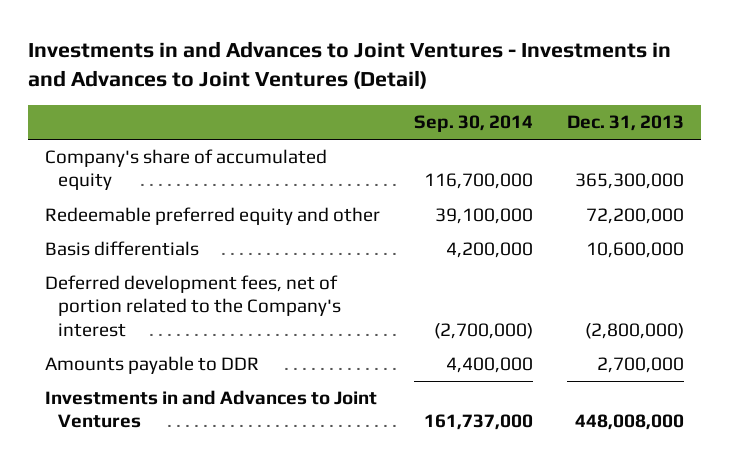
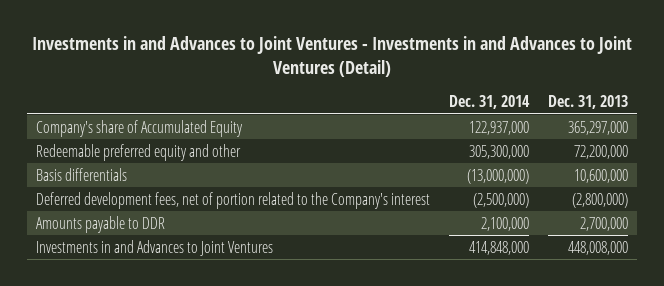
- | Sep. 30, 2014 | Dec. 31, 2013
+ | Dec. 31, 2014 | Dec. 31, 2013
- Company's share of accumulated equity | 116,700,000 | 365,300,000
+ Company's share of Accumulated Equity | 122,937,000 | 365,297,000

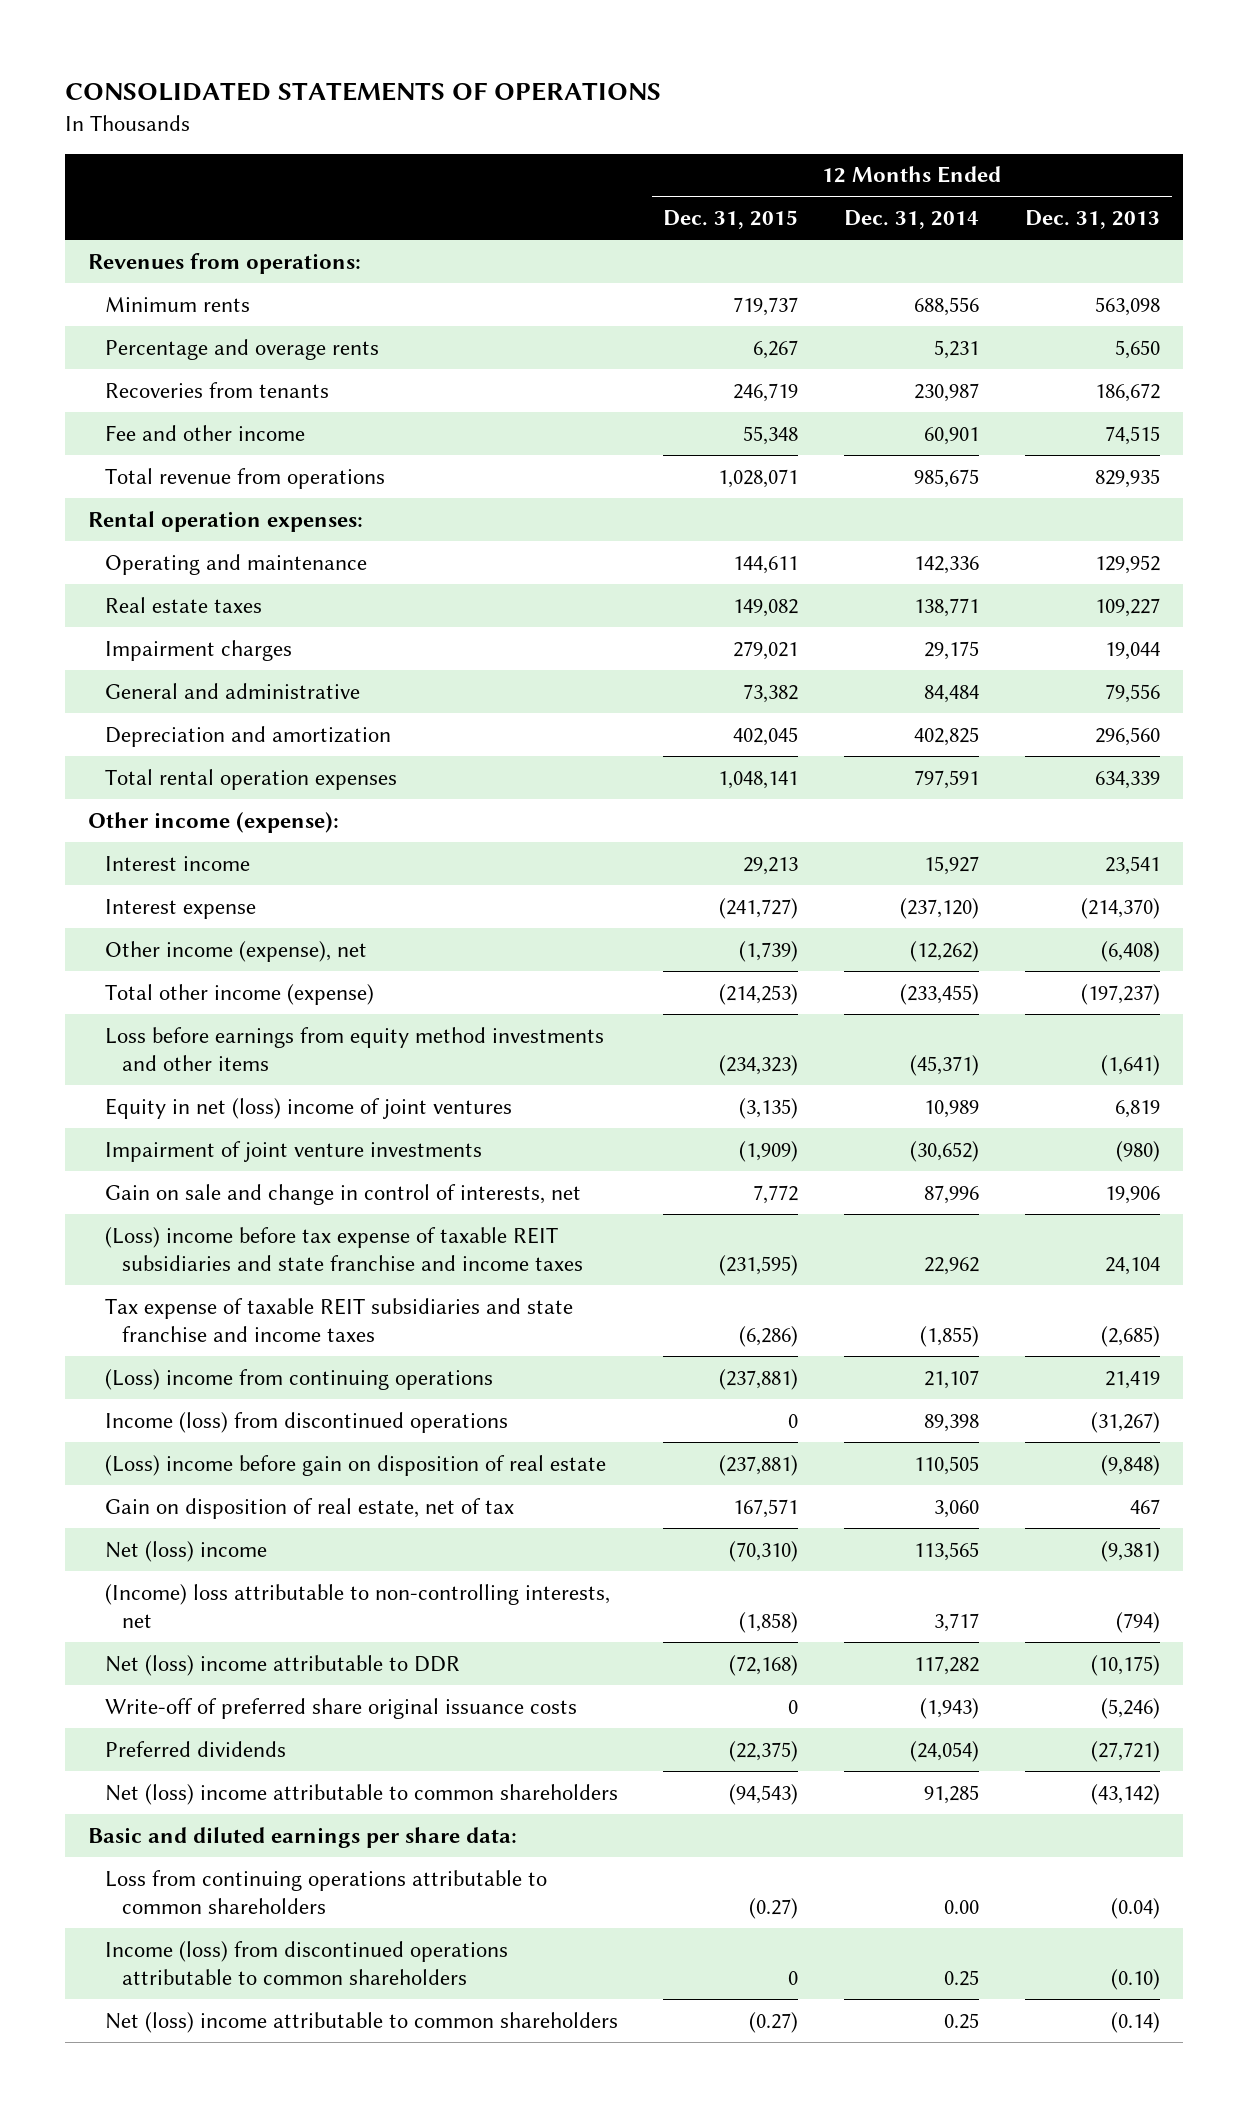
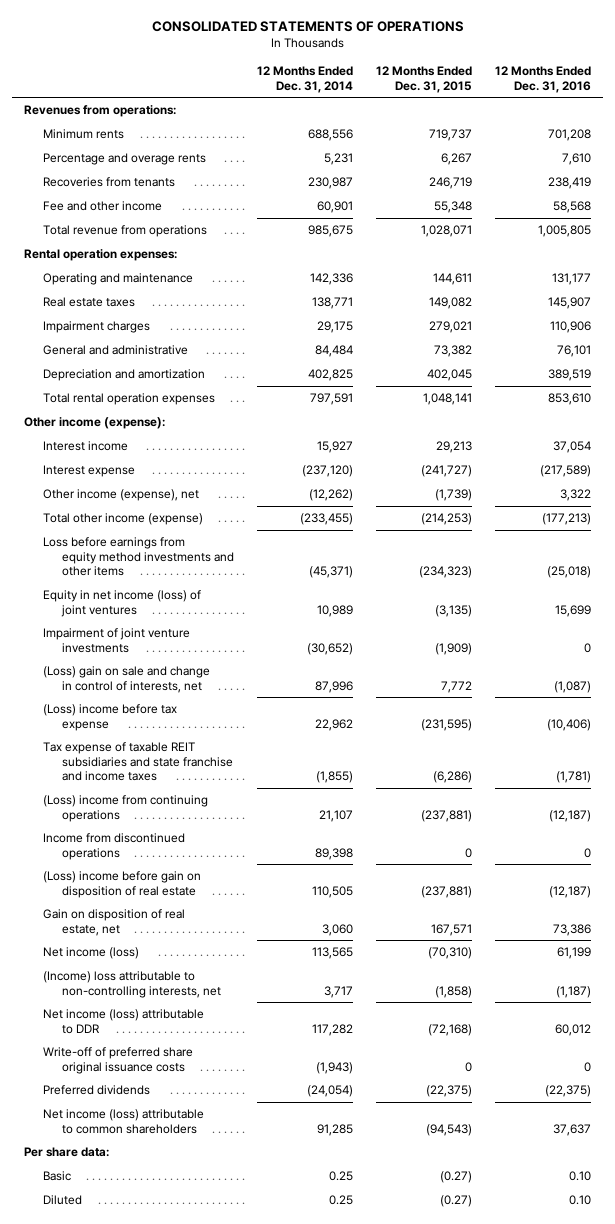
- | 12 Months Ended Dec. 31, 2015 | 12 Months Ended Dec. 31, 2014 | 12 Months Ended Dec. 31, 2013
+ | 12 Months Ended Dec. 31, 2014 | 12 Months Ended Dec. 31, 2015 | 12 Months Ended Dec. 31, 2016
- Equity in net (loss) income of joint ventures | (3,135) | 10,989 | 6,819
+ Equity in net income (loss) of joint ventures | 10,989 | (3,135) | 15,699
- Gain on sale and change in control of interests, net | 7,772 | 87,996 | 19,906
- (Loss) income before tax expense of taxable REIT subsidiaries and state franchise and income taxes | (231,595) | 22,962 | 24,104
+ (Loss) gain on sale and change in control of interests, net | 87,996 | 7,772 | (1,087)
+ (Loss) income before tax expense | 22,962 | (231,595) | (10,406)
- Income (loss) from discontinued operations | 0 | 89,398 | (31,267)
+ Income from discontinued operations | 89,398 | 0 | 0
- Gain on disposition of real estate, net of tax | 167,571 | 3,060 | 467
- Net (loss) income | (70,310) | 113,565 | (9,381)
+ Gain on disposition of real estate, net | 3,060 | 167,571 | 73,386
+ Net income (loss) | 113,565 | (70,310) | 61,199
- Net (loss) income attributable to DDR | (72,168) | 117,282 | (10,175)
+ Net income (loss) attributable to DDR | 117,282 | (72,168) | 60,012
- Net (loss) income attributable to common shareholders | (94,543) | 91,285 | (43,142)
- Basic and diluted earnings per share data:
- Loss from continuing operations attributable to common shareholders | (0.27) | 0.00 | (0.04)
- Income (loss) from discontinued operations attributable to common shareholders | 0 | 0.25 | (0.10)
- Net (loss) income attributable to common shareholders | (0.27) | 0.25 | (0.14)
+ Net income (loss) attributable to common shareholders | 91,285 | (94,543) | 37,637
+ Per share data:
+ Basic | 0.25 | (0.27) | 0.10
+ Diluted | 0.25 | (0.27) | 0.10

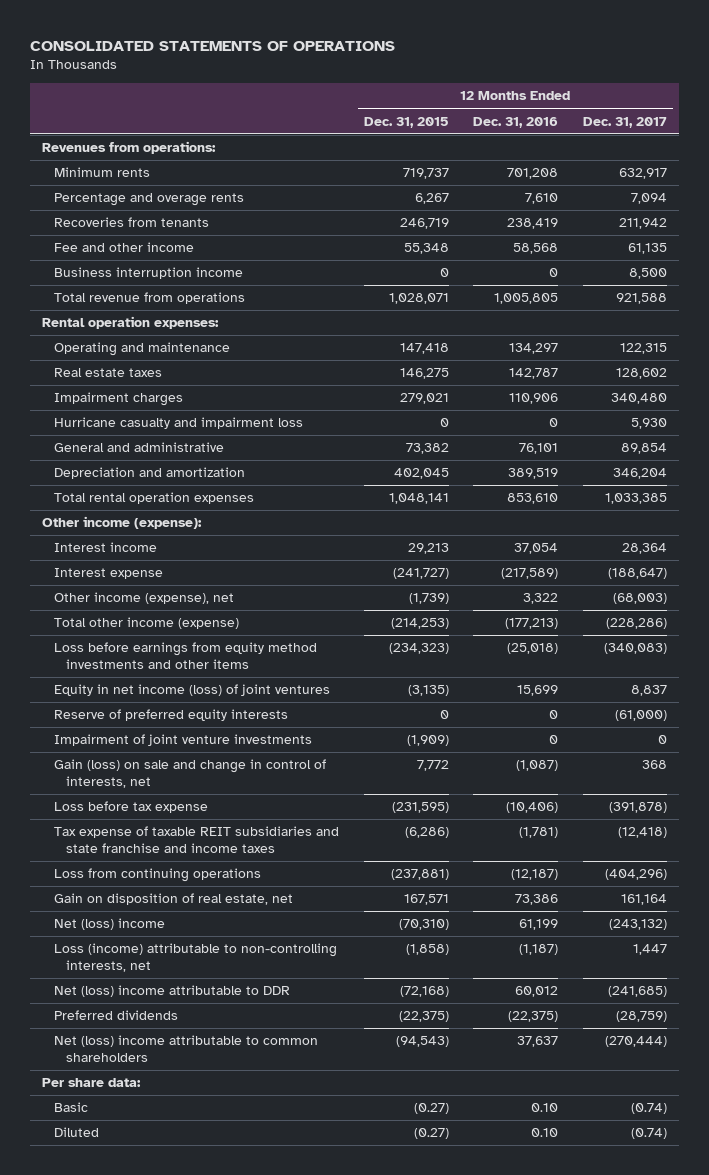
- | 12 Months Ended Dec. 31, 2014 | 12 Months Ended Dec. 31, 2015 | 12 Months Ended Dec. 31, 2016
+ | 12 Months Ended Dec. 31, 2015 | 12 Months Ended Dec. 31, 2016 | 12 Months Ended Dec. 31, 2017
+ Business interruption income | 0 | 0 | 8,500
- Operating and maintenance | 142,336 | 144,611 | 131,177
- Real estate taxes | 138,771 | 149,082 | 145,907
+ Operating and maintenance | 147,418 | 134,297 | 122,315
+ Real estate taxes | 146,275 | 142,787 | 128,602
+ Hurricane casualty and impairment loss | 0 | 0 | 5,930
+ Reserve of preferred equity interests | 0 | 0 | (61,000)
- (Loss) gain on sale and change in control of interests, net | 87,996 | 7,772 | (1,087)
- (Loss) income before tax expense | 22,962 | (231,595) | (10,406)
+ Gain (loss) on sale and change in control of interests, net | 7,772 | (1,087) | 368
+ Loss before tax expense | (231,595) | (10,406) | (391,878)
- (Loss) income from continuing operations | 21,107 | (237,881) | (12,187)
- Income from discontinued operations | 89,398 | 0 | 0
- (Loss) income before gain on disposition of real estate | 110,505 | (237,881) | (12,187)
+ Loss from continuing operations | (237,881) | (12,187) | (404,296)
- Net income (loss) | 113,565 | (70,310) | 61,199
- (Income) loss attributable to non-controlling interests, net | 3,717 | (1,858) | (1,187)
- Net income (loss) attributable to DDR | 117,282 | (72,168) | 60,012
- Write-off of preferred share original issuance costs | (1,943) | 0 | 0
+ Net (loss) income | (70,310) | 61,199 | (243,132)
+ Loss (income) attributable to non-controlling interests, net | (1,858) | (1,187) | 1,447
+ Net (loss) income attributable to DDR | (72,168) | 60,012 | (241,685)
- Net income (loss) attributable to common shareholders | 91,285 | (94,543) | 37,637
+ Net (loss) income attributable to common shareholders | (94,543) | 37,637 | (270,444)

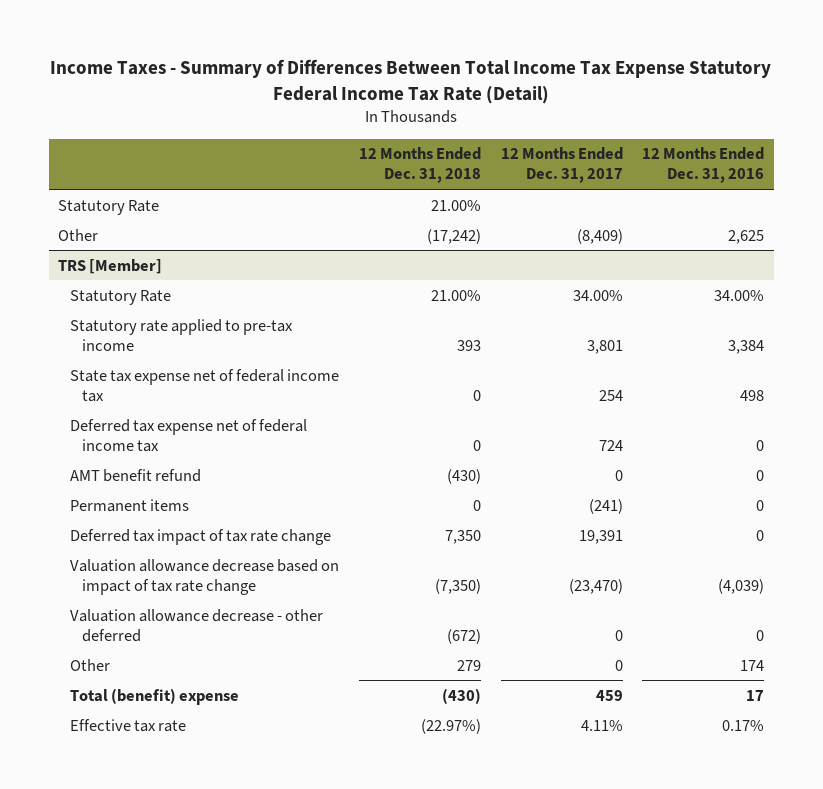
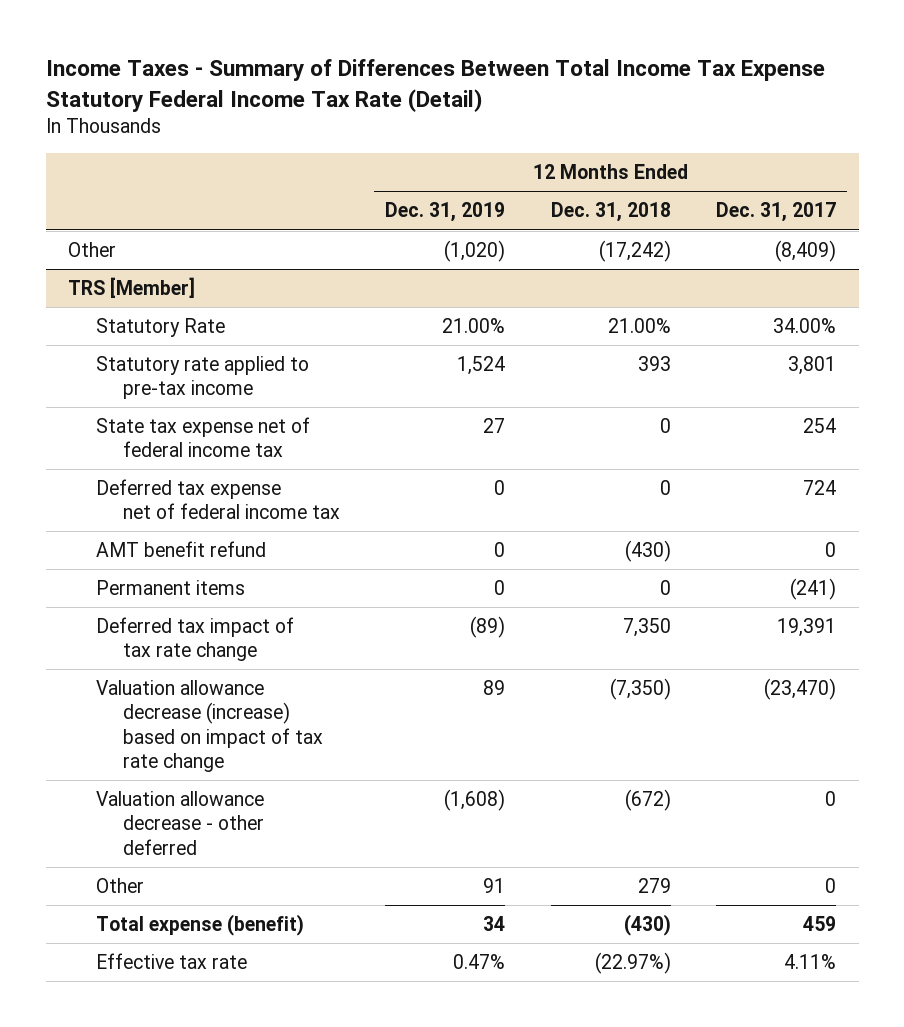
- | 12 Months Ended Dec. 31, 2018 | 12 Months Ended Dec. 31, 2017 | 12 Months Ended Dec. 31, 2016
+ | 12 Months Ended Dec. 31, 2019 | 12 Months Ended Dec. 31, 2018 | 12 Months Ended Dec. 31, 2017
- Statutory Rate | 21.00% | |
@ TRS [Member]
- Valuation allowance decrease based on impact of tax rate change | (7,350) | (23,470) | (4,039)
+ Valuation allowance decrease (increase) based on impact of tax rate change | 89 | (7,350) | (23,470)
- Total (benefit) expense | (430) | 459 | 17
+ Total expense (benefit) | 34 | (430) | 459

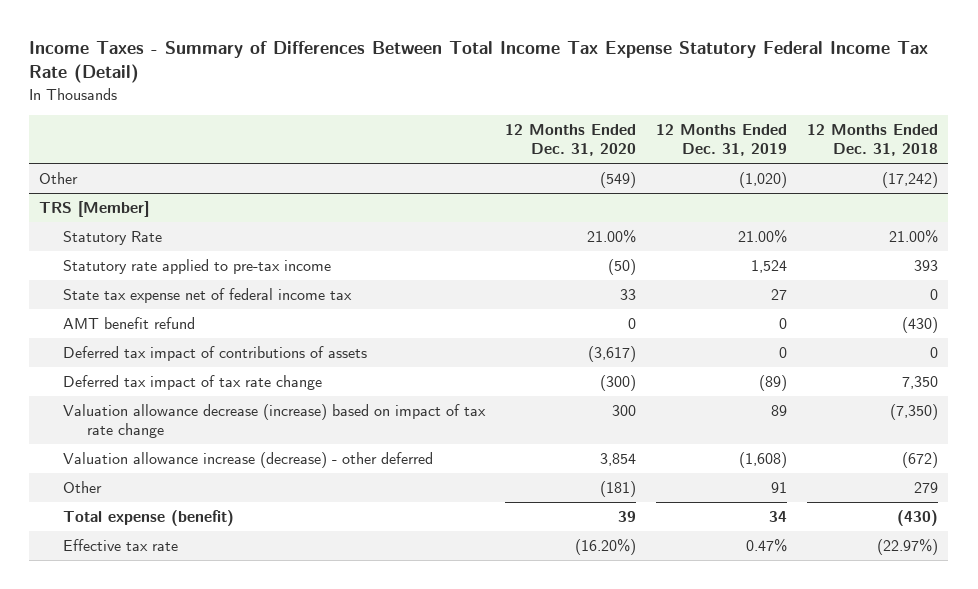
- | 12 Months Ended Dec. 31, 2019 | 12 Months Ended Dec. 31, 2018 | 12 Months Ended Dec. 31, 2017
+ | 12 Months Ended Dec. 31, 2020 | 12 Months Ended Dec. 31, 2019 | 12 Months Ended Dec. 31, 2018
@ TRS [Member]
- Deferred tax expense net of federal income tax | 0 | 0 | 724
- Permanent items | 0 | 0 | (241)
+ Deferred tax impact of contributions of assets | (3,617) | 0 | 0
- Valuation allowance decrease - other deferred | (1,608) | (672) | 0
+ Valuation allowance increase (decrease) - other deferred | 3,854 | (1,608) | (672)

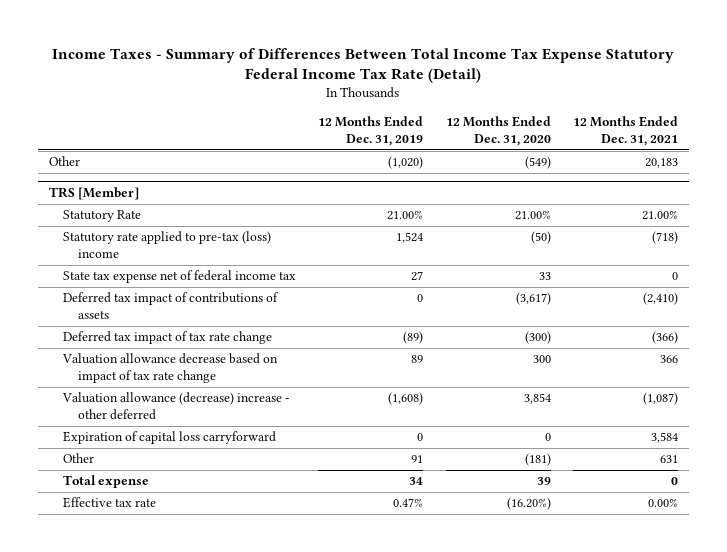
- | 12 Months Ended Dec. 31, 2020 | 12 Months Ended Dec. 31, 2019 | 12 Months Ended Dec. 31, 2018
+ | 12 Months Ended Dec. 31, 2019 | 12 Months Ended Dec. 31, 2020 | 12 Months Ended Dec. 31, 2021
@ TRS [Member]
- Statutory rate applied to pre-tax income | (50) | 1,524 | 393
+ Statutory rate applied to pre-tax (loss) income | 1,524 | (50) | (718)
- AMT benefit refund | 0 | 0 | (430)
- Valuation allowance decrease (increase) based on impact of tax rate change | 300 | 89 | (7,350)
- Valuation allowance increase (decrease) - other deferred | 3,854 | (1,608) | (672)
+ Valuation allowance decrease based on impact of tax rate change | 89 | 300 | 366
+ Valuation allowance (decrease) increase - other deferred | (1,608) | 3,854 | (1,087)
+ Expiration of capital loss carryforward | 0 | 0 | 3,584
- Total expense (benefit) | 39 | 34 | (430)
+ Total expense | 34 | 39 | 0

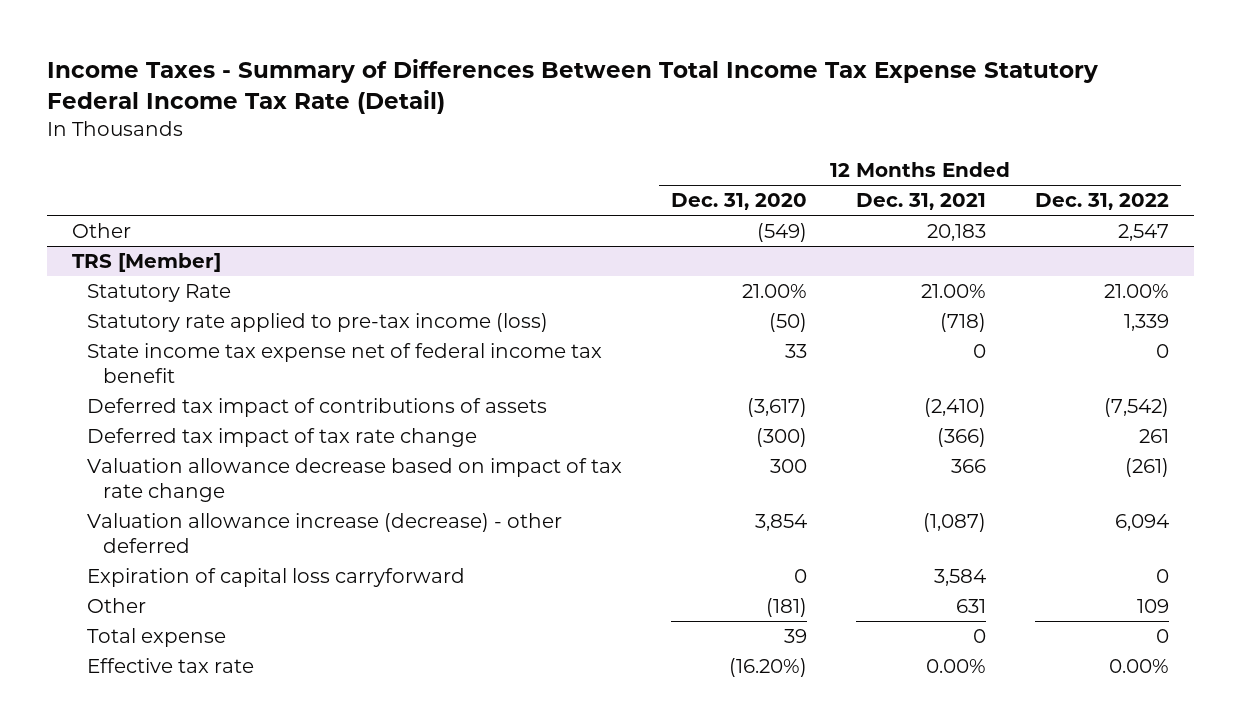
- | 12 Months Ended Dec. 31, 2019 | 12 Months Ended Dec. 31, 2020 | 12 Months Ended Dec. 31, 2021
+ | 12 Months Ended Dec. 31, 2020 | 12 Months Ended Dec. 31, 2021 | 12 Months Ended Dec. 31, 2022
@ TRS [Member]
- Statutory rate applied to pre-tax (loss) income | 1,524 | (50) | (718)
- State tax expense net of federal income tax | 27 | 33 | 0
+ Statutory rate applied to pre-tax income (loss) | (50) | (718) | 1,339
+ State income tax expense net of federal income tax benefit | 33 | 0 | 0
- Valuation allowance (decrease) increase - other deferred | (1,608) | 3,854 | (1,087)
+ Valuation allowance increase (decrease) - other deferred | 3,854 | (1,087) | 6,094

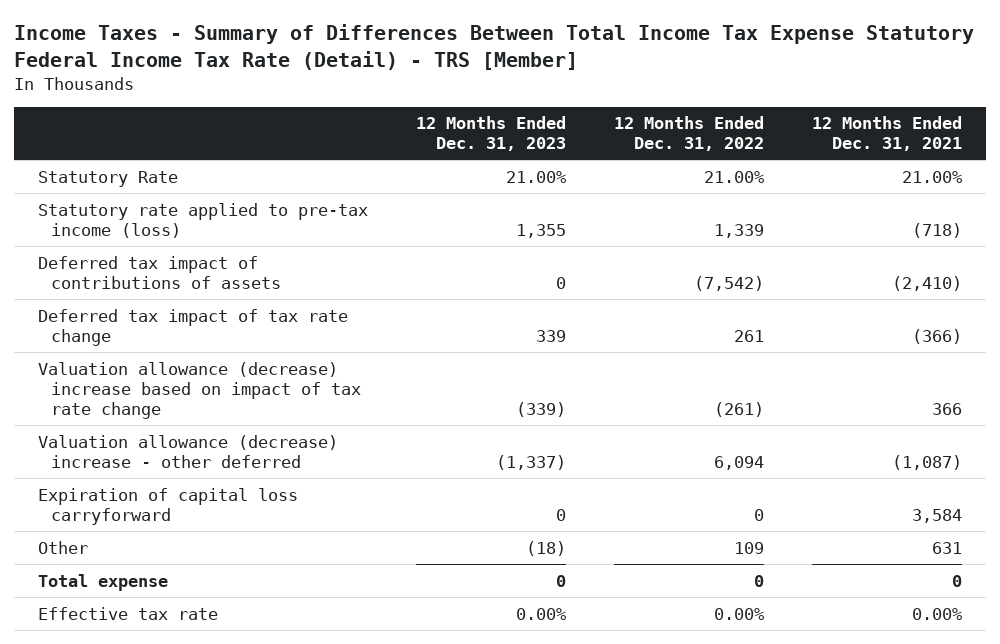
- Income Taxes - Summary of Differences Between Total Income Tax Expense Statutory Federal Income Tax Rate (Detail)
+ Income Taxes - Summary of Differences Between Total Income Tax Expense Statutory Federal Income Tax Rate (Detail) - TRS [Member]
- | 12 Months Ended Dec. 31, 2020 | 12 Months Ended Dec. 31, 2021 | 12 Months Ended Dec. 31, 2022
+ | 12 Months Ended Dec. 31, 2023 | 12 Months Ended Dec. 31, 2022 | 12 Months Ended Dec. 31, 2021
- Other | (549) | 20,183 | 2,547
- TRS [Member]
- State income tax expense net of federal income tax benefit | 33 | 0 | 0
- Valuation allowance decrease based on impact of tax rate change | 300 | 366 | (261)
- Valuation allowance increase (decrease) - other deferred | 3,854 | (1,087) | 6,094
+ Valuation allowance (decrease) increase based on impact of tax rate change | (339) | (261) | 366
+ Valuation allowance (decrease) increase - other deferred | (1,337) | 6,094 | (1,087)

